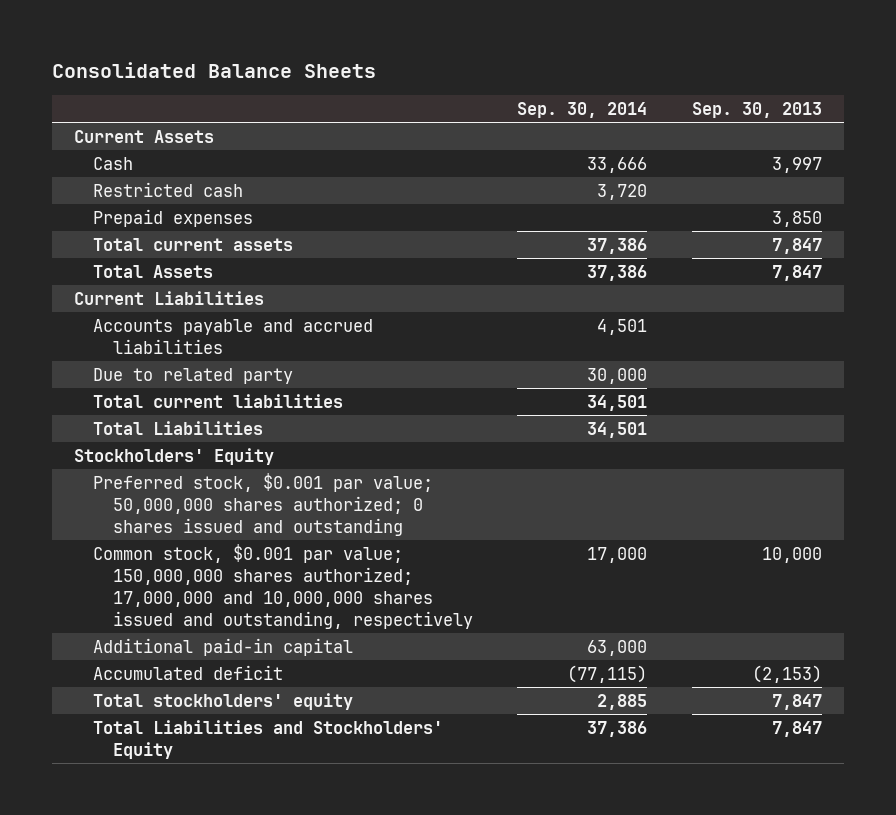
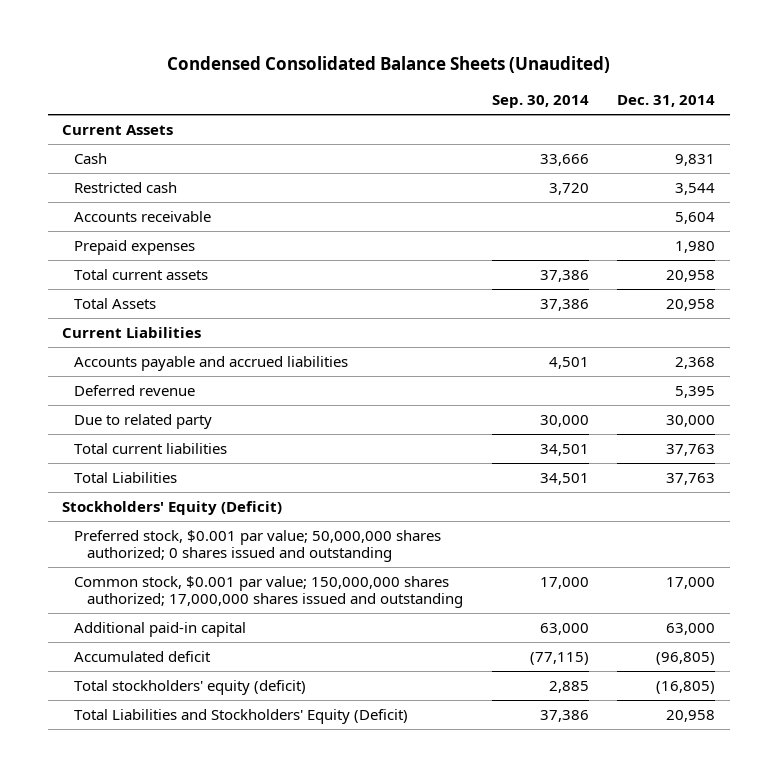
- Consolidated Balance Sheets
+ Condensed Consolidated Balance Sheets (Unaudited)
- | Sep. 30, 2014 | Sep. 30, 2013
+ | Sep. 30, 2014 | Dec. 31, 2014
+ Accounts receivable | | 5,604
+ Deferred revenue | | 5,395
- Stockholders' Equity
+ Stockholders' Equity (Deficit)
- Common stock, $0.001 par value; 150,000,000 shares authorized; 17,000,000 and 10,000,000 shares issued and outstanding, respectively | 17,000 | 10,000
+ Common stock, $0.001 par value; 150,000,000 shares authorized; 17,000,000 shares issued and outstanding | 17,000 | 17,000
- Total stockholders' equity | 2,885 | 7,847
- Total Liabilities and Stockholders' Equity | 37,386 | 7,847
+ Total stockholders' equity (deficit) | 2,885 | (16,805)
+ Total Liabilities and Stockholders' Equity (Deficit) | 37,386 | 20,958

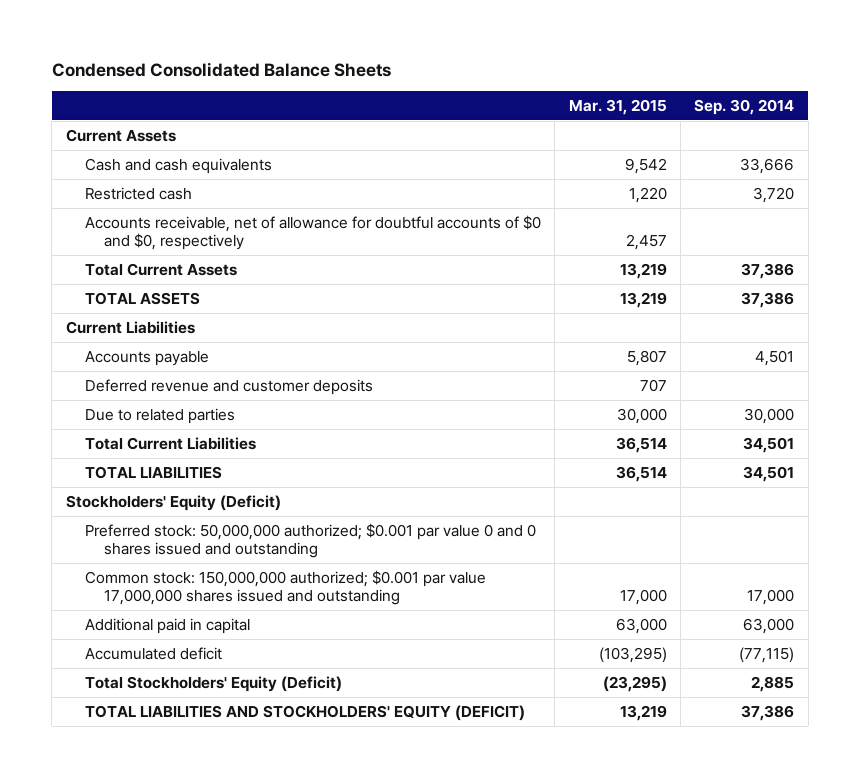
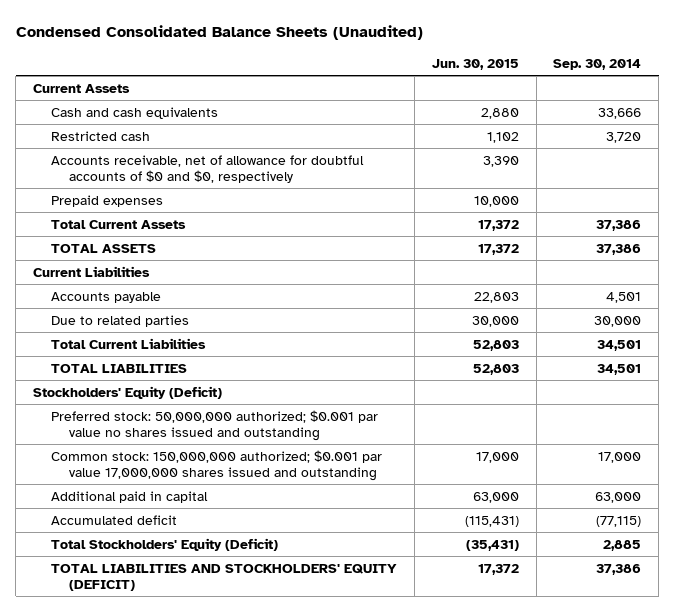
- Condensed Consolidated Balance Sheets
+ Condensed Consolidated Balance Sheets (Unaudited)
- | Mar. 31, 2015 | Sep. 30, 2014
+ | Jun. 30, 2015 | Sep. 30, 2014
+ Prepaid expenses | 10,000 |
- Deferred revenue and customer deposits | 707 |
- Preferred stock: 50,000,000 authorized; $0.001 par value 0 and 0 shares issued and outstanding
+ Preferred stock: 50,000,000 authorized; $0.001 par value no shares issued and outstanding

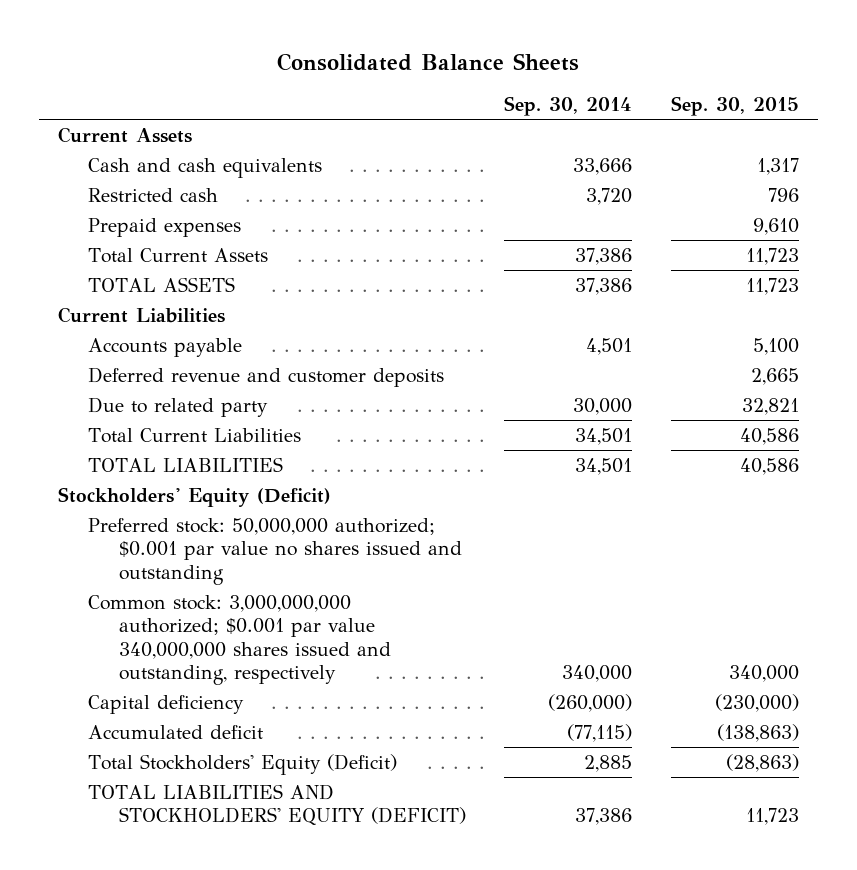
- Condensed Consolidated Balance Sheets (Unaudited)
+ Consolidated Balance Sheets
- | Jun. 30, 2015 | Sep. 30, 2014
+ | Sep. 30, 2014 | Sep. 30, 2015
- Accounts receivable, net of allowance for doubtful accounts of $0 and $0, respectively | 3,390 |
- Due to related parties | 30,000 | 30,000
+ Deferred revenue and customer deposits | | 2,665
+ Due to related party | 30,000 | 32,821
- Common stock: 150,000,000 authorized; $0.001 par value 17,000,000 shares issued and outstanding | 17,000 | 17,000
- Additional paid in capital | 63,000 | 63,000
+ Common stock: 3,000,000,000 authorized; $0.001 par value 340,000,000 shares issued and outstanding, respectively | 340,000 | 340,000
+ Capital deficiency | (260,000) | (230,000)

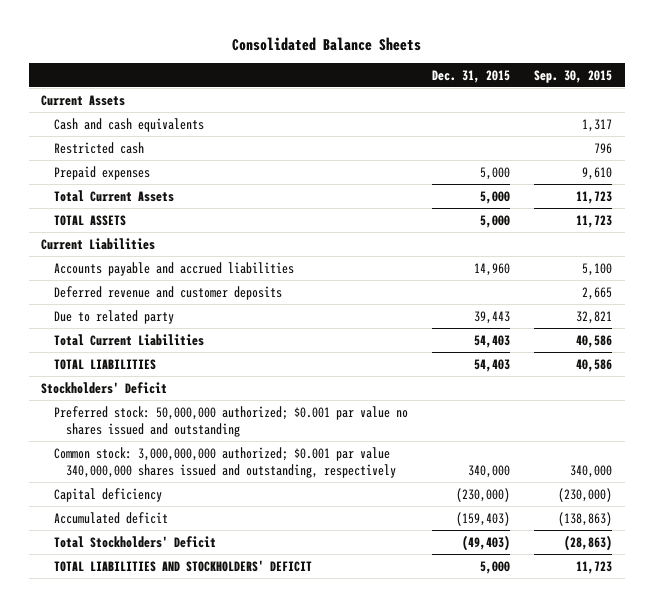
- | Sep. 30, 2014 | Sep. 30, 2015
+ | Dec. 31, 2015 | Sep. 30, 2015
- Accounts payable | 4,501 | 5,100
+ Accounts payable and accrued liabilities | 14,960 | 5,100
- Stockholders' Equity (Deficit)
+ Stockholders' Deficit
- Total Stockholders' Equity (Deficit) | 2,885 | (28,863)
- TOTAL LIABILITIES AND STOCKHOLDERS' EQUITY (DEFICIT) | 37,386 | 11,723
+ Total Stockholders' Deficit | (49,403) | (28,863)
+ TOTAL LIABILITIES AND STOCKHOLDERS' DEFICIT | 5,000 | 11,723

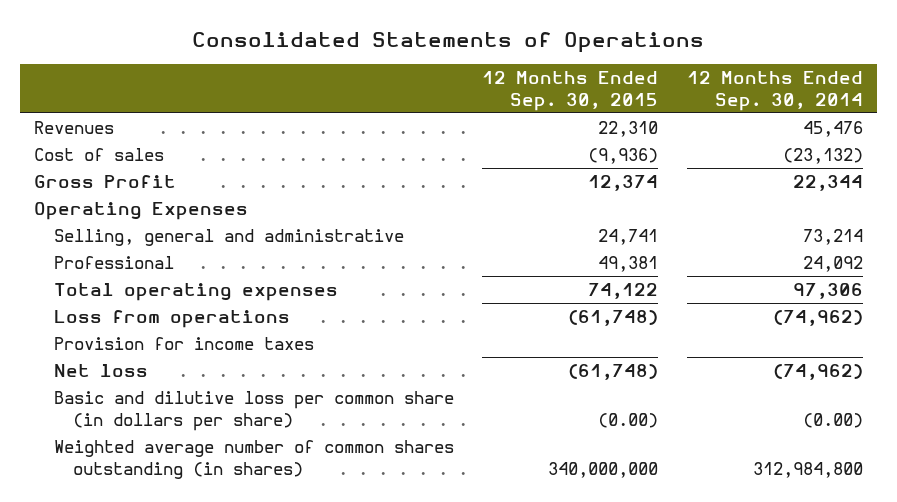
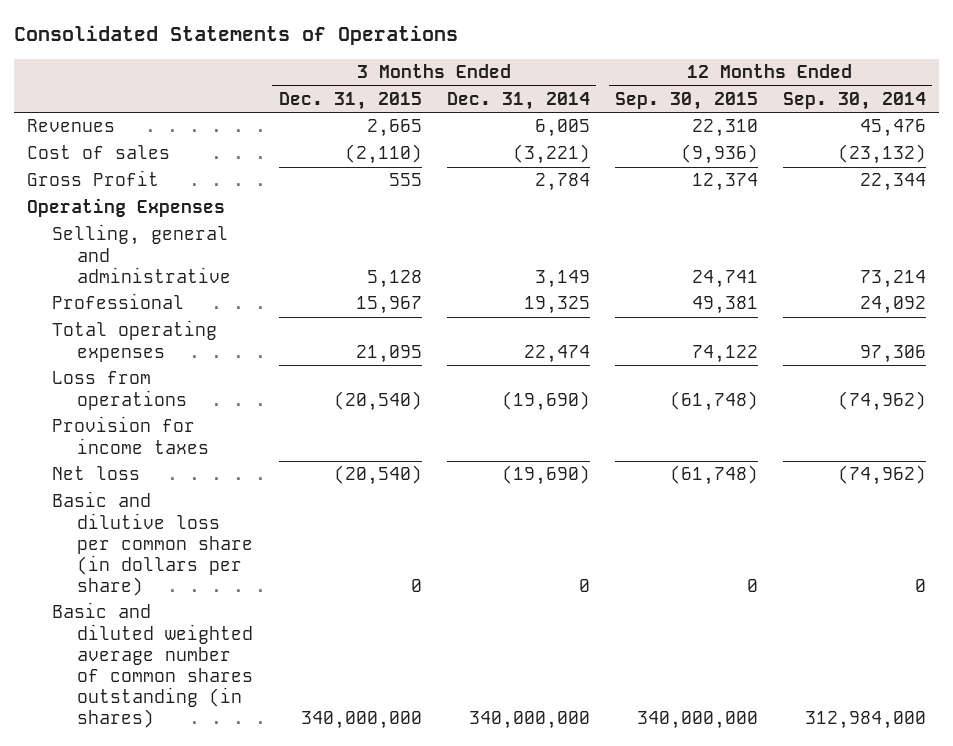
- | 12 Months Ended Sep. 30, 2015 | 12 Months Ended Sep. 30, 2014
+ | 3 Months Ended Dec. 31, 2015 | 3 Months Ended Dec. 31, 2014 | 12 Months Ended Sep. 30, 2015 | 12 Months Ended Sep. 30, 2014
- Basic and dilutive loss per common share (in dollars per share) | (0.00) | (0.00)
- Weighted average number of common shares outstanding (in shares) | 340,000,000 | 312,984,800
+ Basic and dilutive loss per common share (in dollars per share) | 0 | 0 | 0 | 0
+ Basic and diluted weighted average number of common shares outstanding (in shares) | 340,000,000 | 340,000,000 | 340,000,000 | 312,984,000

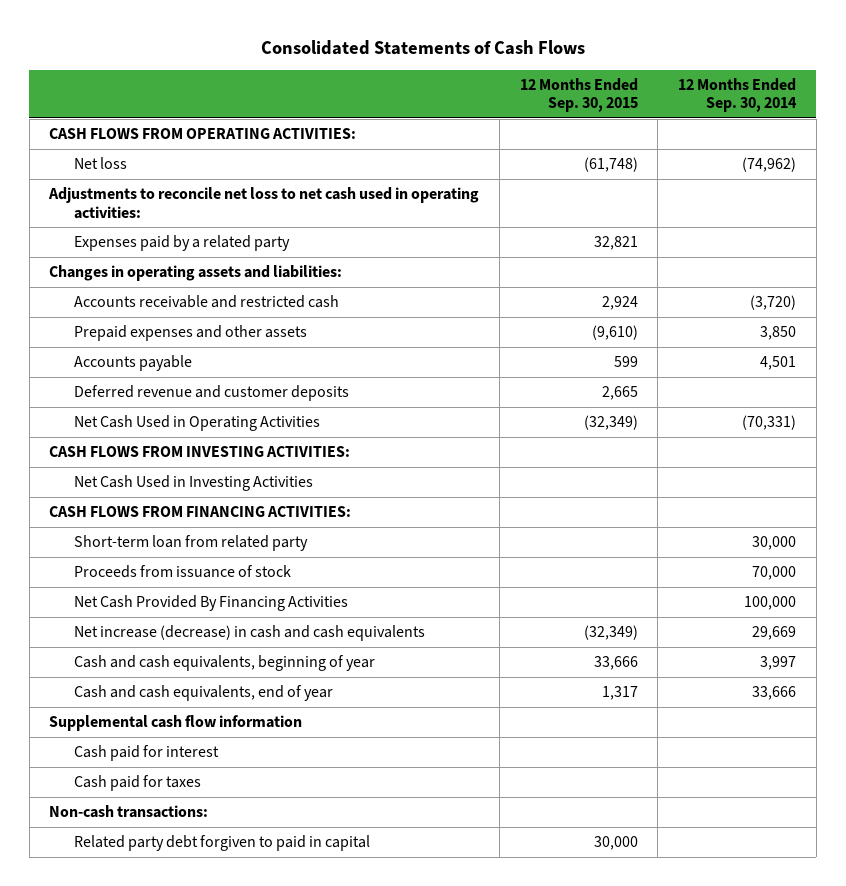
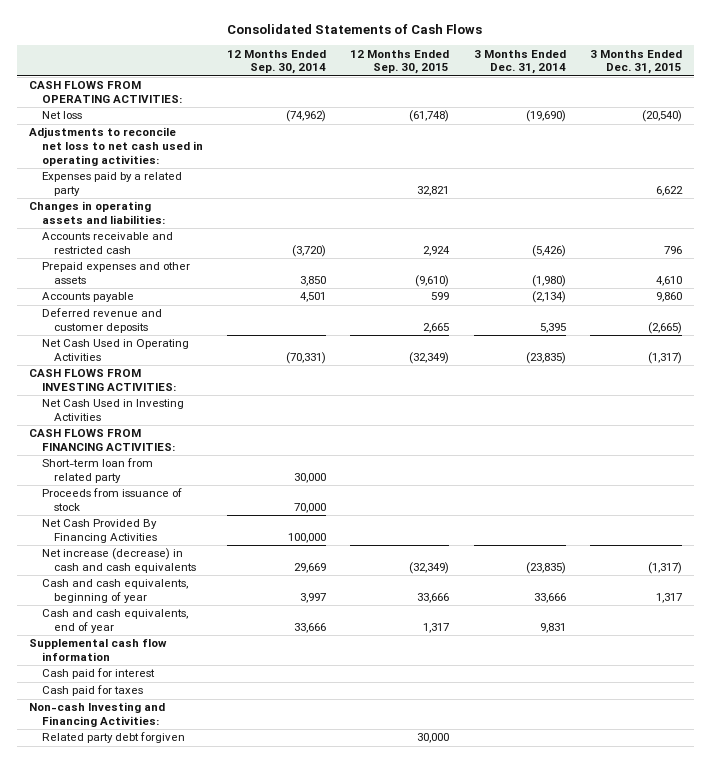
- | 12 Months Ended Sep. 30, 2015 | 12 Months Ended Sep. 30, 2014
+ | 12 Months Ended Sep. 30, 2014 | 12 Months Ended Sep. 30, 2015 | 3 Months Ended Dec. 31, 2014 | 3 Months Ended Dec. 31, 2015
- Non-cash transactions:
- Related party debt forgiven to paid in capital | 30,000 |
+ Non-cash Investing and Financing Activities:
+ Related party debt forgiven | | 30,000 | |

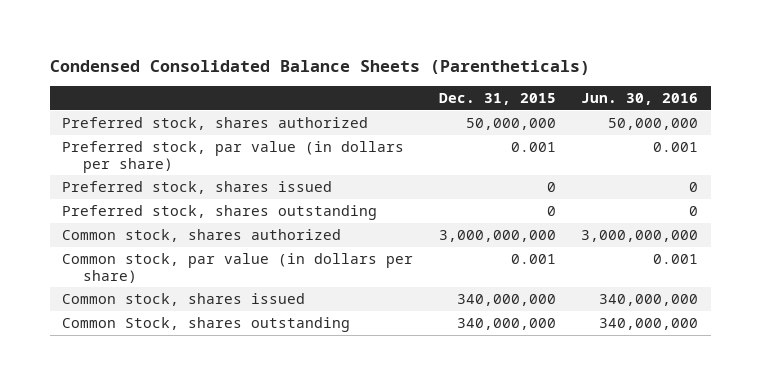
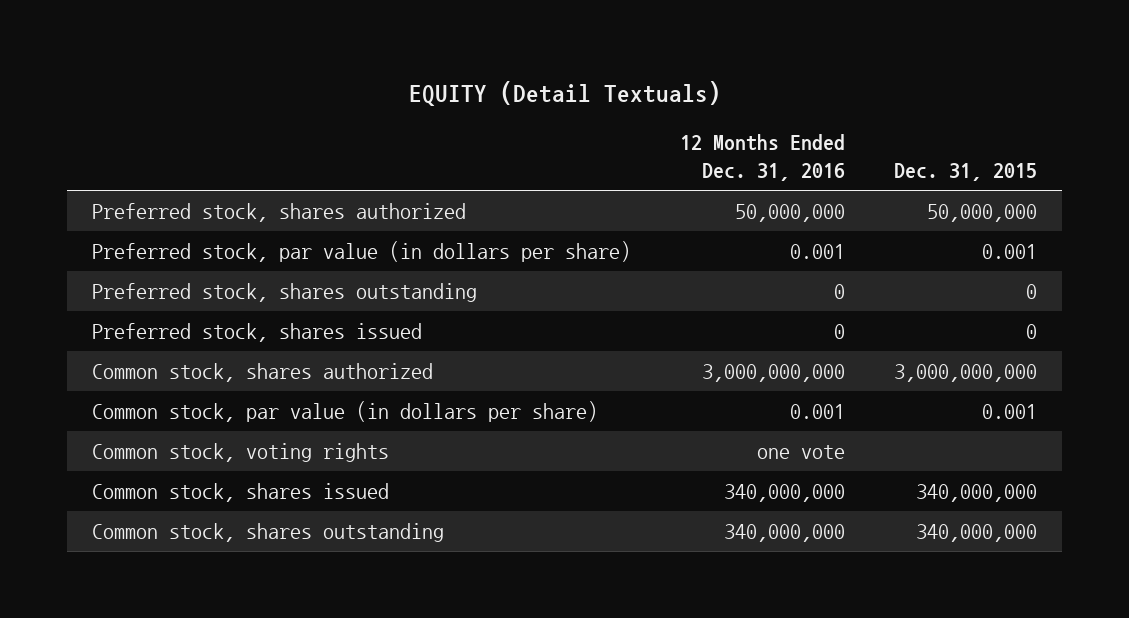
- Condensed Consolidated Balance Sheets (Parentheticals)
+ EQUITY (Detail Textuals)
- | Dec. 31, 2015 | Jun. 30, 2016
+ | 12 Months Ended Dec. 31, 2016 | Dec. 31, 2015
moved down: Preferred stock, shares issued | 0 | 0
+ Common stock, voting rights | one vote |
- Common Stock, shares outstanding | 340,000,000 | 340,000,000
+ Common stock, shares outstanding | 340,000,000 | 340,000,000

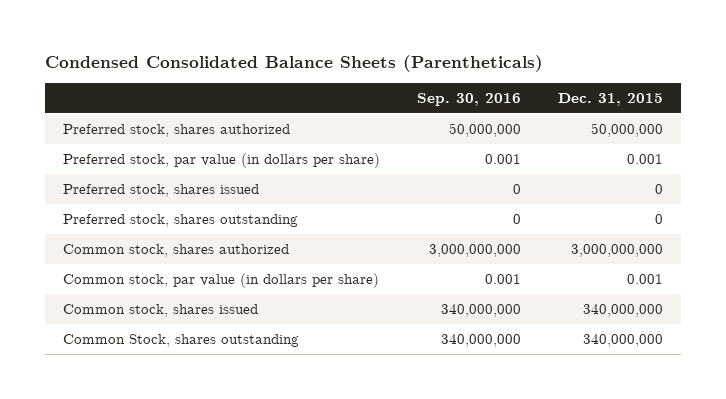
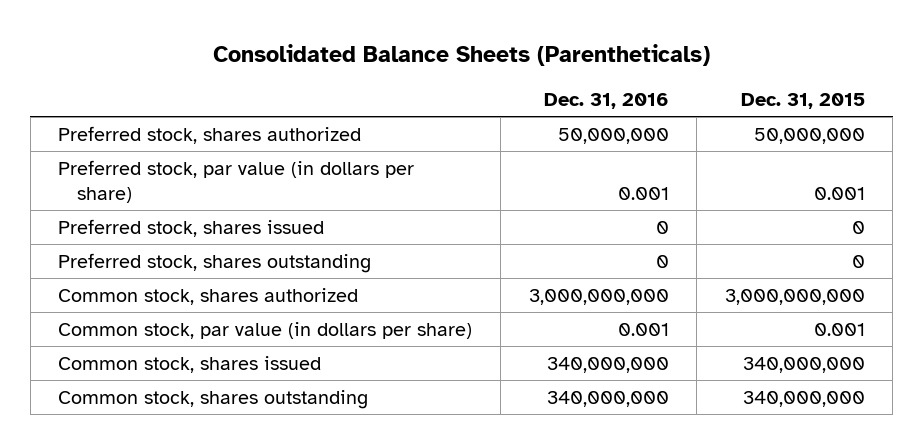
- Condensed Consolidated Balance Sheets (Parentheticals)
+ Consolidated Balance Sheets (Parentheticals)
- | Sep. 30, 2016 | Dec. 31, 2015
+ | Dec. 31, 2016 | Dec. 31, 2015
- Common Stock, shares outstanding | 340,000,000 | 340,000,000
+ Common stock, shares outstanding | 340,000,000 | 340,000,000

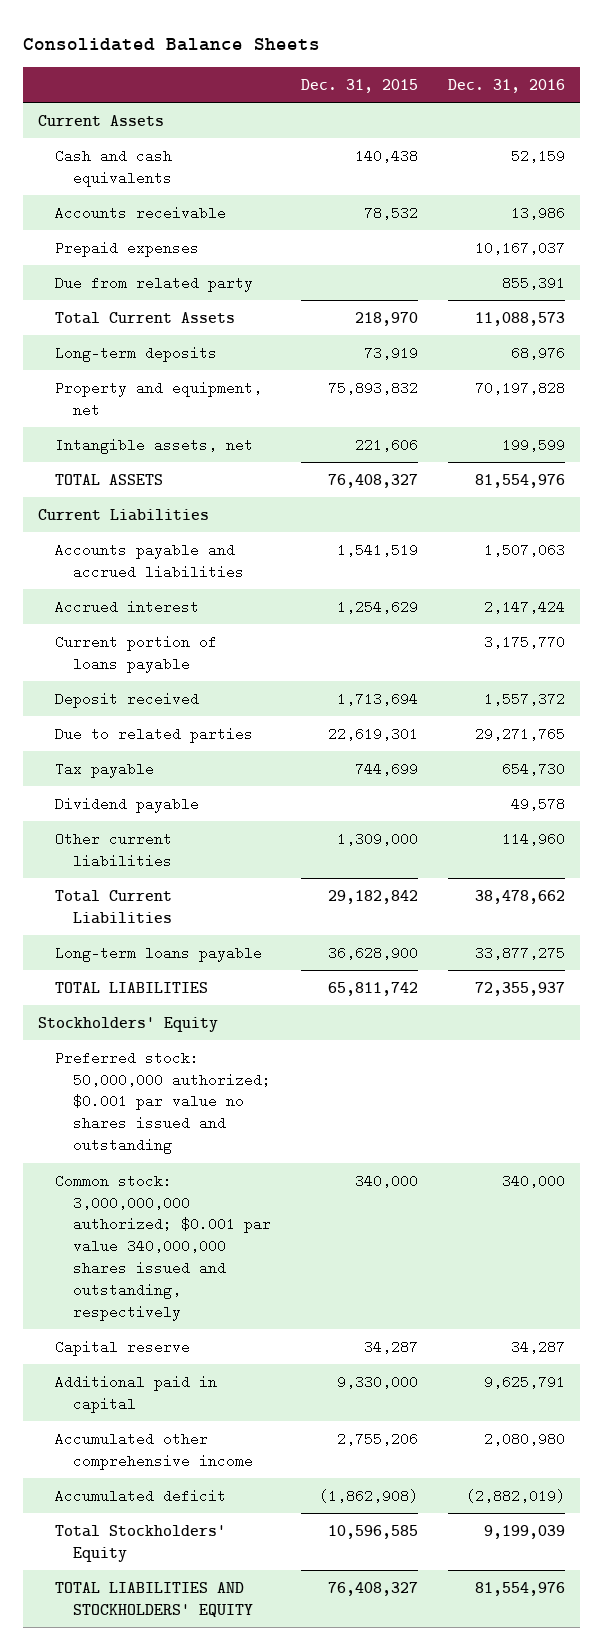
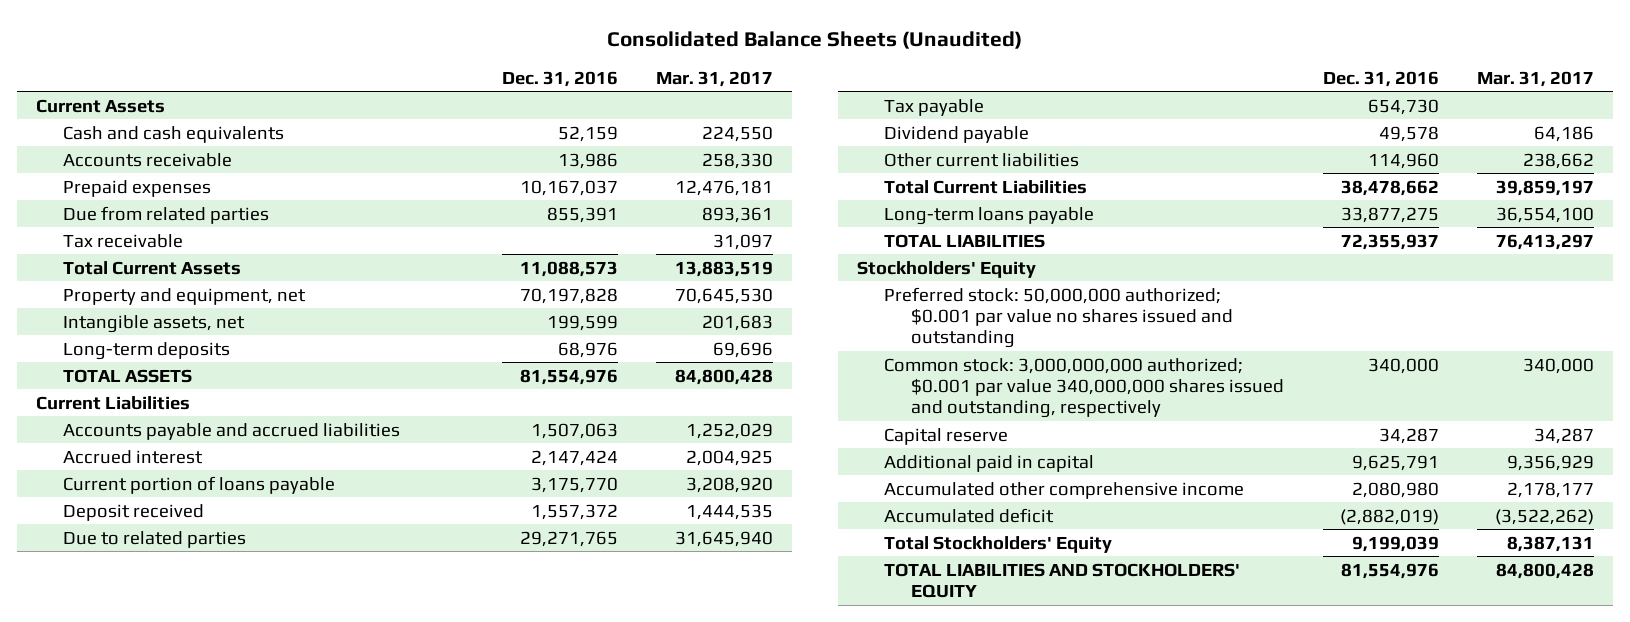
- Consolidated Balance Sheets
+ Consolidated Balance Sheets (Unaudited)
- | Dec. 31, 2015 | Dec. 31, 2016
+ | Dec. 31, 2016 | Mar. 31, 2017
- Due from related party | | 855,391
+ Due from related parties | 855,391 | 893,361
+ Tax receivable | | 31,097
moved down: Long-term deposits | 68,976 | 69,696

